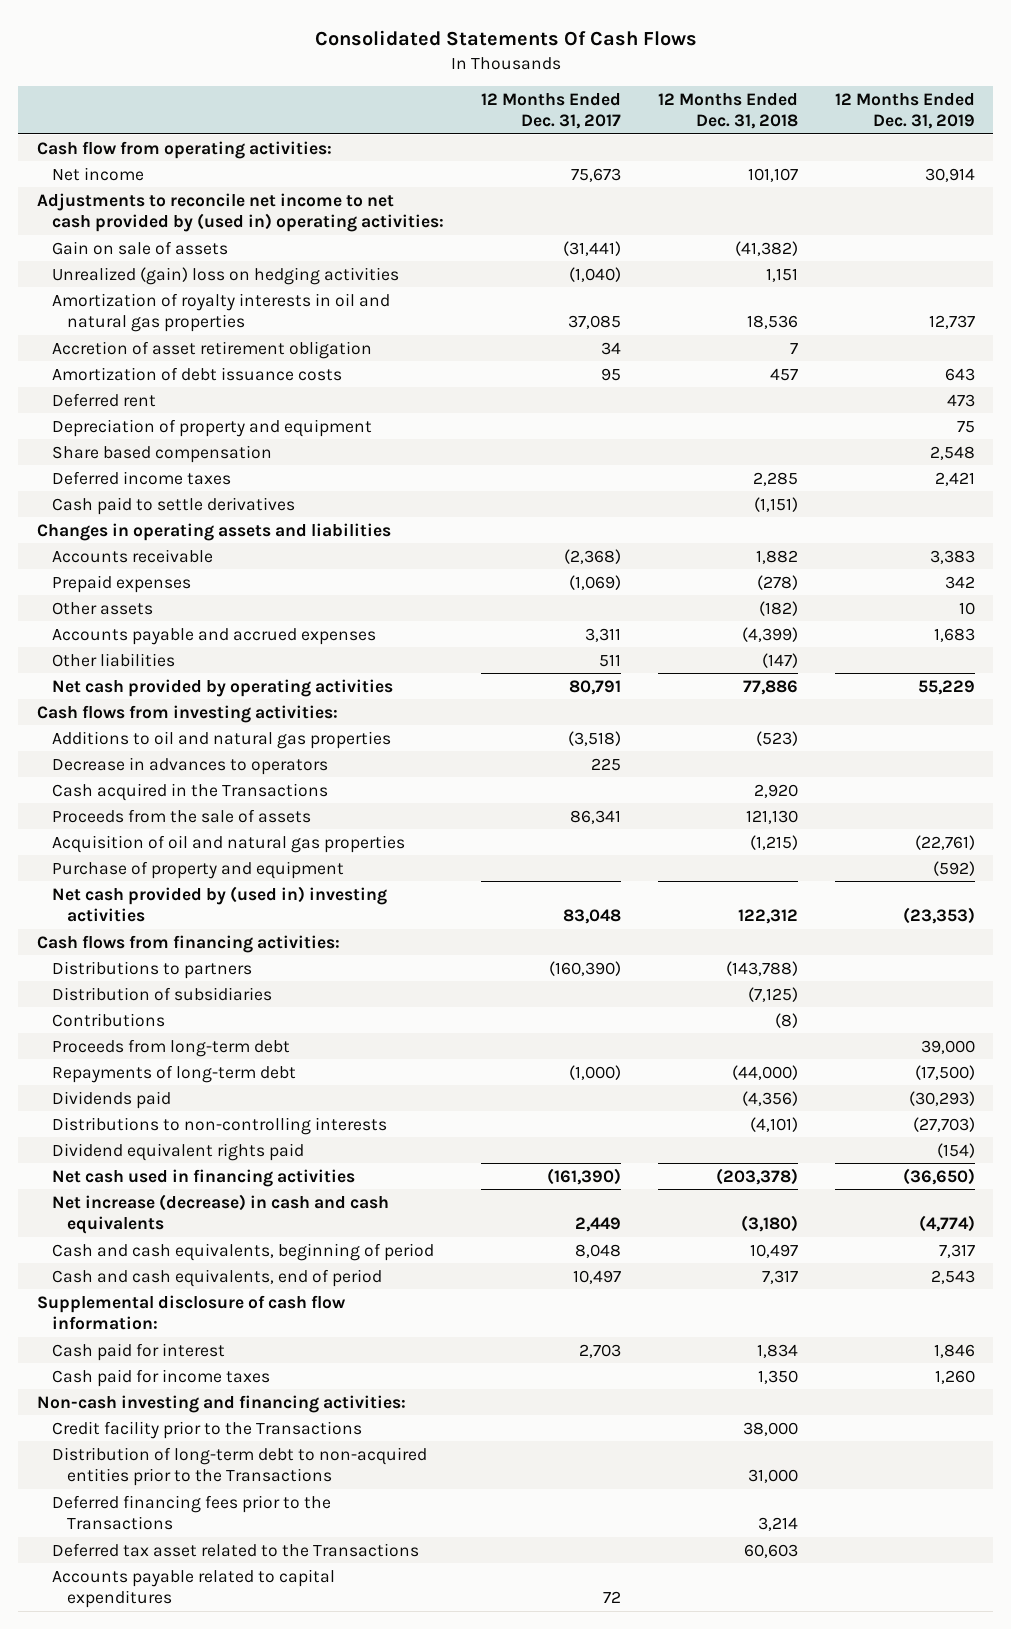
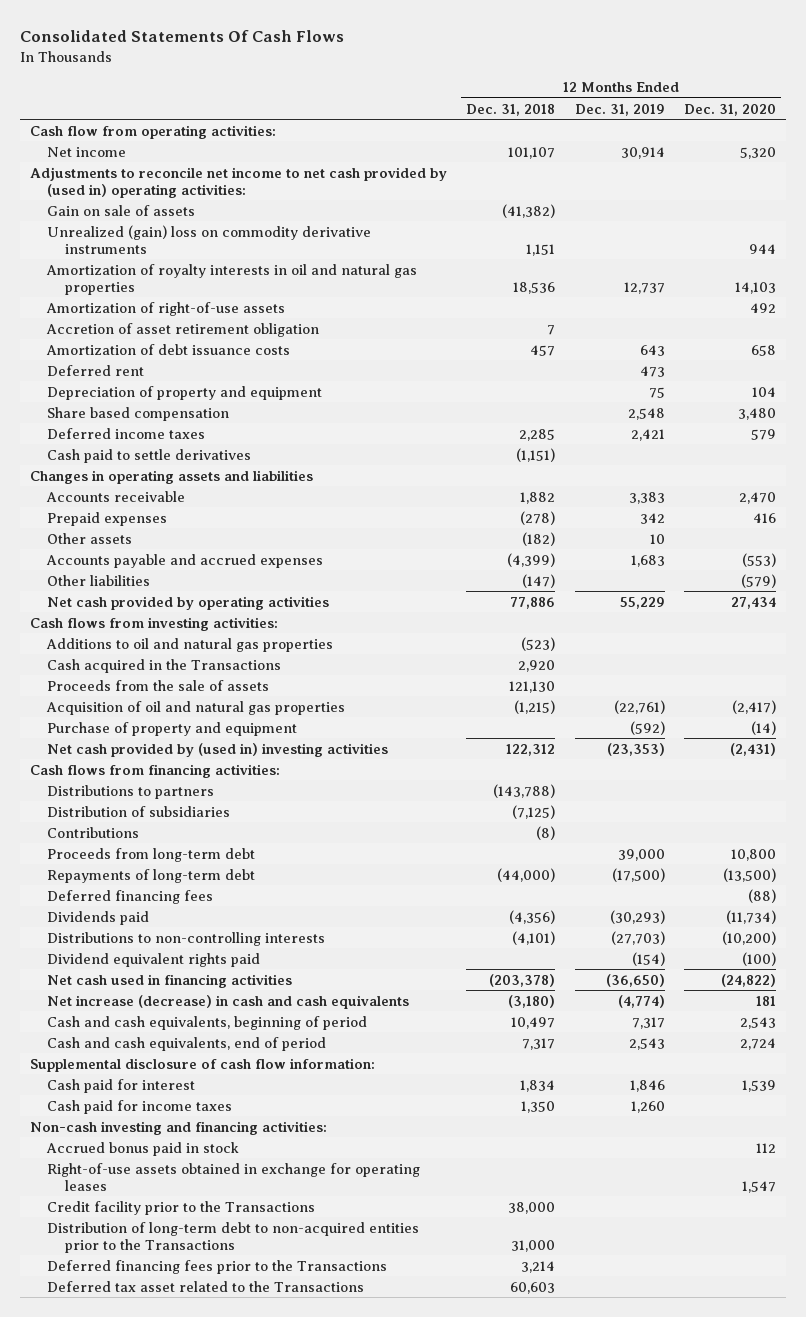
- | 12 Months Ended Dec. 31, 2017 | 12 Months Ended Dec. 31, 2018 | 12 Months Ended Dec. 31, 2019
+ | 12 Months Ended Dec. 31, 2018 | 12 Months Ended Dec. 31, 2019 | 12 Months Ended Dec. 31, 2020
- Unrealized (gain) loss on hedging activities | (1,040) | 1,151 |
+ Unrealized (gain) loss on commodity derivative instruments | 1,151 | | 944
+ Amortization of right-of-use assets | | | 492
- Decrease in advances to operators | 225 | |
+ Deferred financing fees | | | (88)
+ Accrued bonus paid in stock | | | 112
+ Right-of-use assets obtained in exchange for operating leases | | | 1,547
- Accounts payable related to capital expenditures | 72 | |

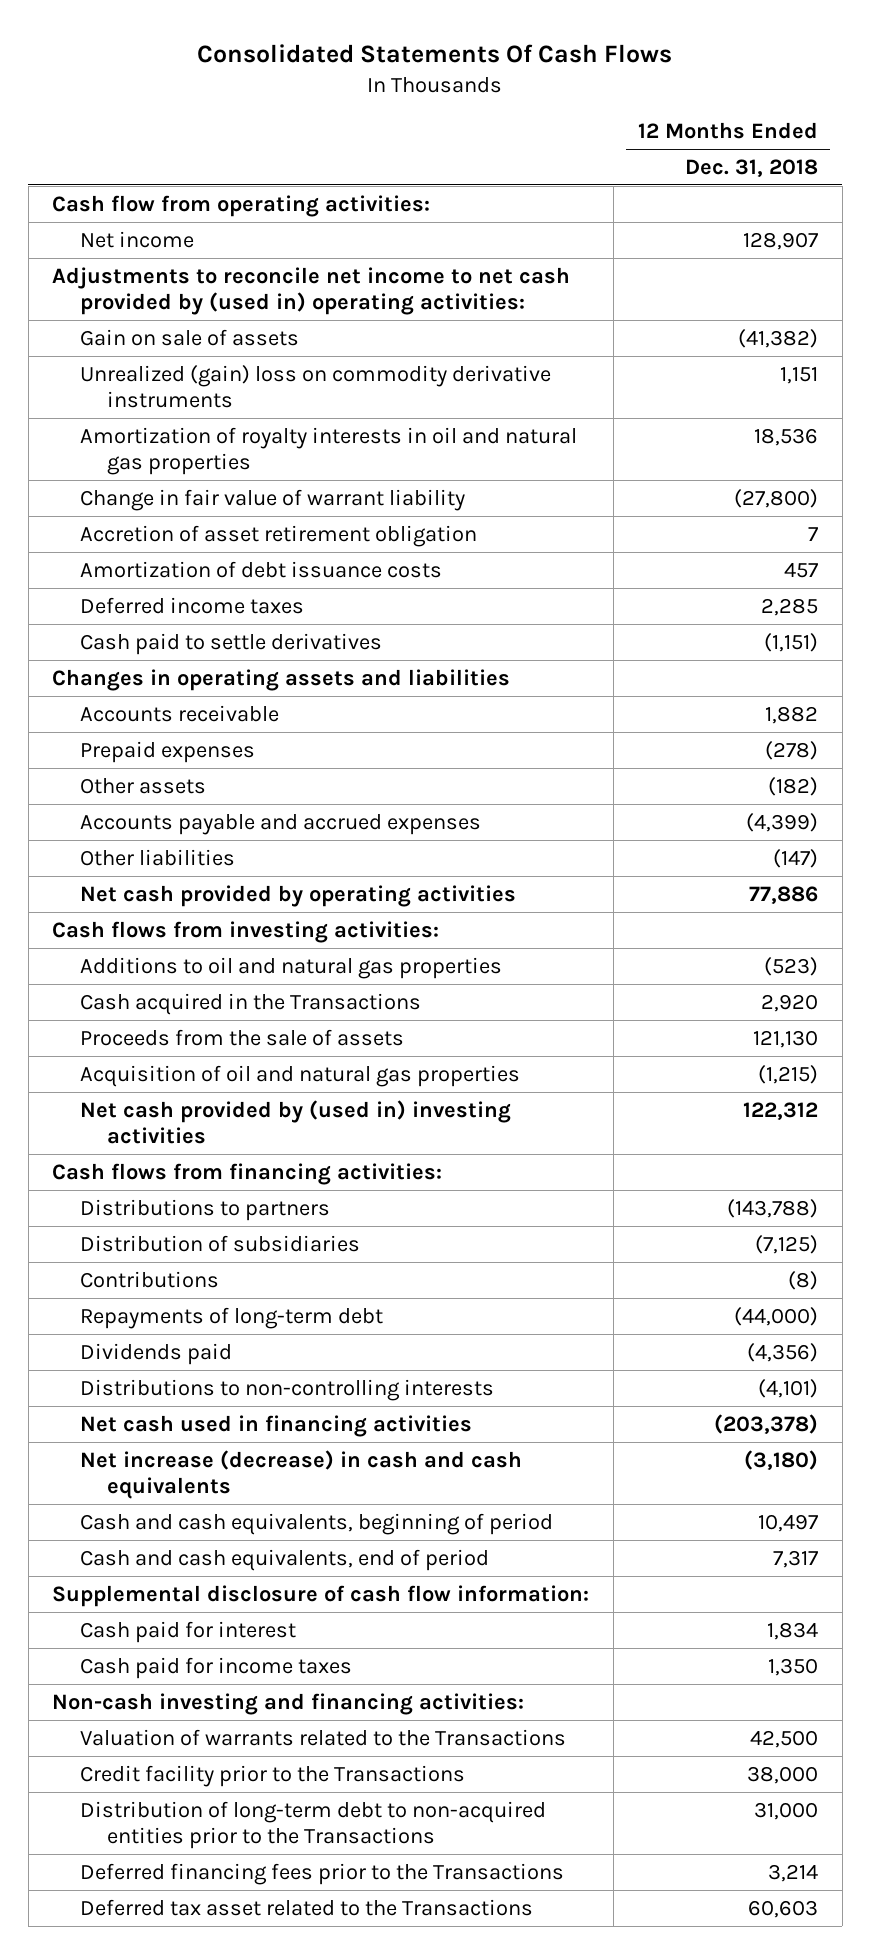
- | 12 Months Ended Dec. 31, 2018 | 12 Months Ended Dec. 31, 2019 | 12 Months Ended Dec. 31, 2020
+ | 12 Months Ended Dec. 31, 2018
- Net income | 101,107 | 30,914 | 5,320
+ Net income | 128,907
- Amortization of right-of-use assets | | | 492
+ Change in fair value of warrant liability | (27,800)
- Deferred rent | | 473 |
- Depreciation of property and equipment | | 75 | 104
- Share based compensation | | 2,548 | 3,480
- Purchase of property and equipment | | (592) | (14)
- Proceeds from long-term debt | | 39,000 | 10,800
- Deferred financing fees | | | (88)
- Dividend equivalent rights paid | | (154) | (100)
- Accrued bonus paid in stock | | | 112
- Right-of-use assets obtained in exchange for operating leases | | | 1,547
+ Valuation of warrants related to the Transactions | 42,500

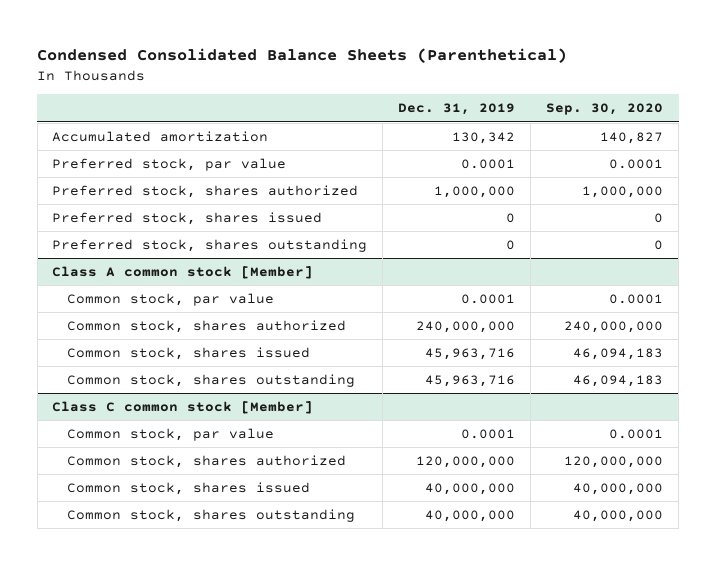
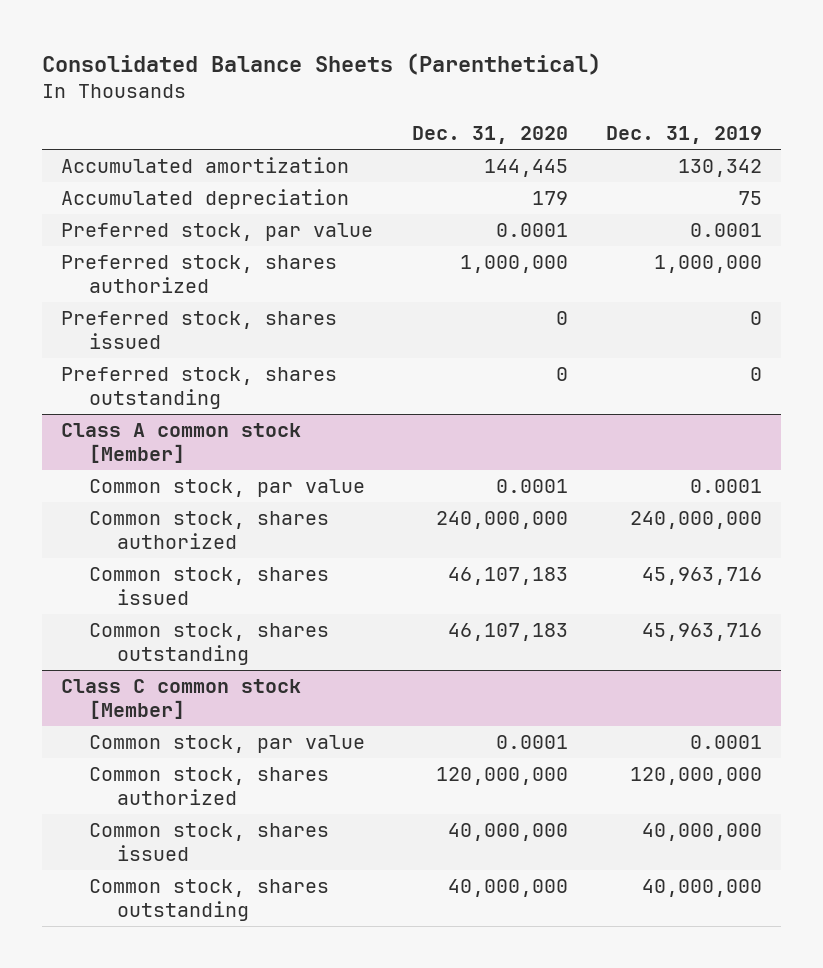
- Condensed Consolidated Balance Sheets (Parenthetical)
+ Consolidated Balance Sheets (Parenthetical)
- | Dec. 31, 2019 | Sep. 30, 2020
+ | Dec. 31, 2020 | Dec. 31, 2019
+ Accumulated depreciation | 179 | 75

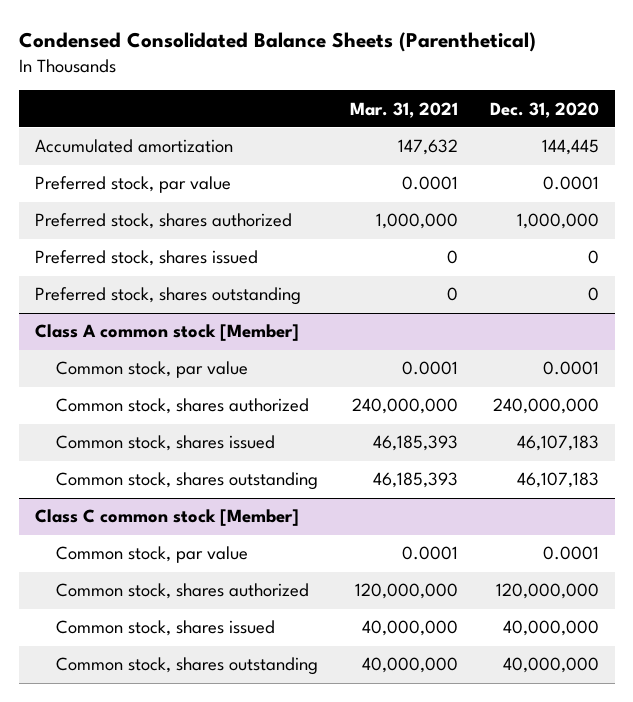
- Consolidated Balance Sheets (Parenthetical)
+ Condensed Consolidated Balance Sheets (Parenthetical)
- | Dec. 31, 2020 | Dec. 31, 2019
+ | Mar. 31, 2021 | Dec. 31, 2020
- Accumulated depreciation | 179 | 75

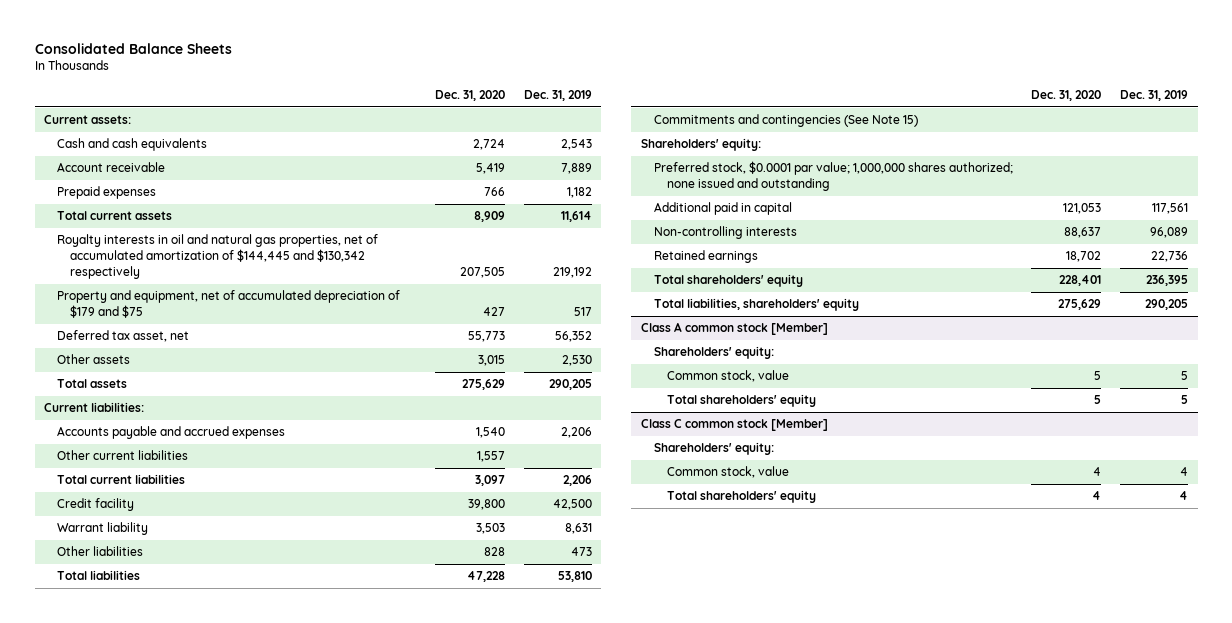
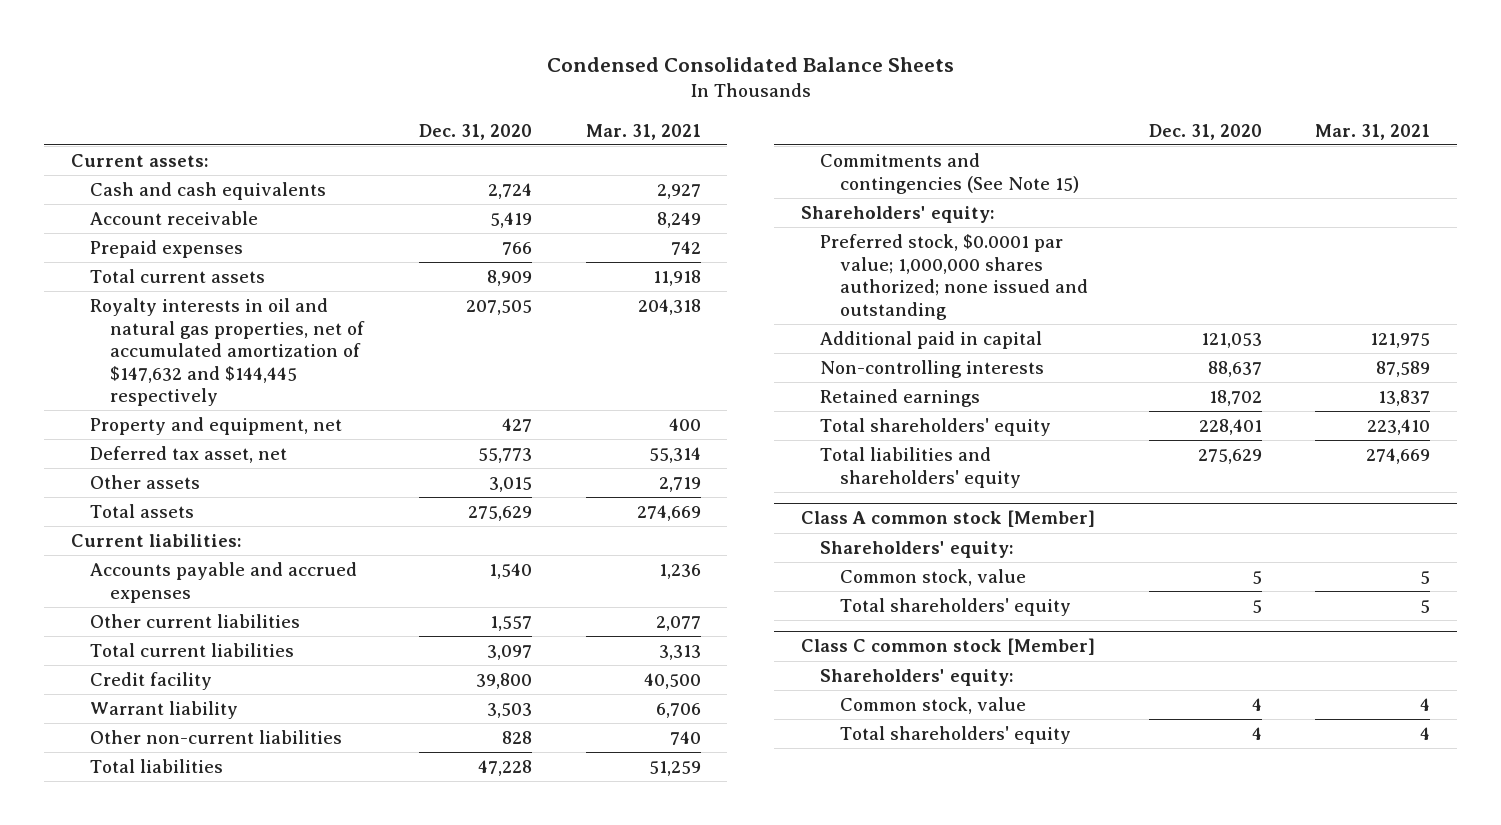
- Consolidated Balance Sheets
+ Condensed Consolidated Balance Sheets
- | Dec. 31, 2020 | Dec. 31, 2019
+ | Dec. 31, 2020 | Mar. 31, 2021
- Royalty interests in oil and natural gas properties, net of accumulated amortization of $144,445 and $130,342 respectively | 207,505 | 219,192
- Property and equipment, net of accumulated depreciation of $179 and $75 | 427 | 517
+ Royalty interests in oil and natural gas properties, net of accumulated amortization of $147,632 and $144,445 respectively | 207,505 | 204,318
+ Property and equipment, net | 427 | 400
- Other liabilities | 828 | 473
+ Other non-current liabilities | 828 | 740
- Total liabilities, shareholders' equity | 275,629 | 290,205
+ Total liabilities and shareholders' equity | 275,629 | 274,669

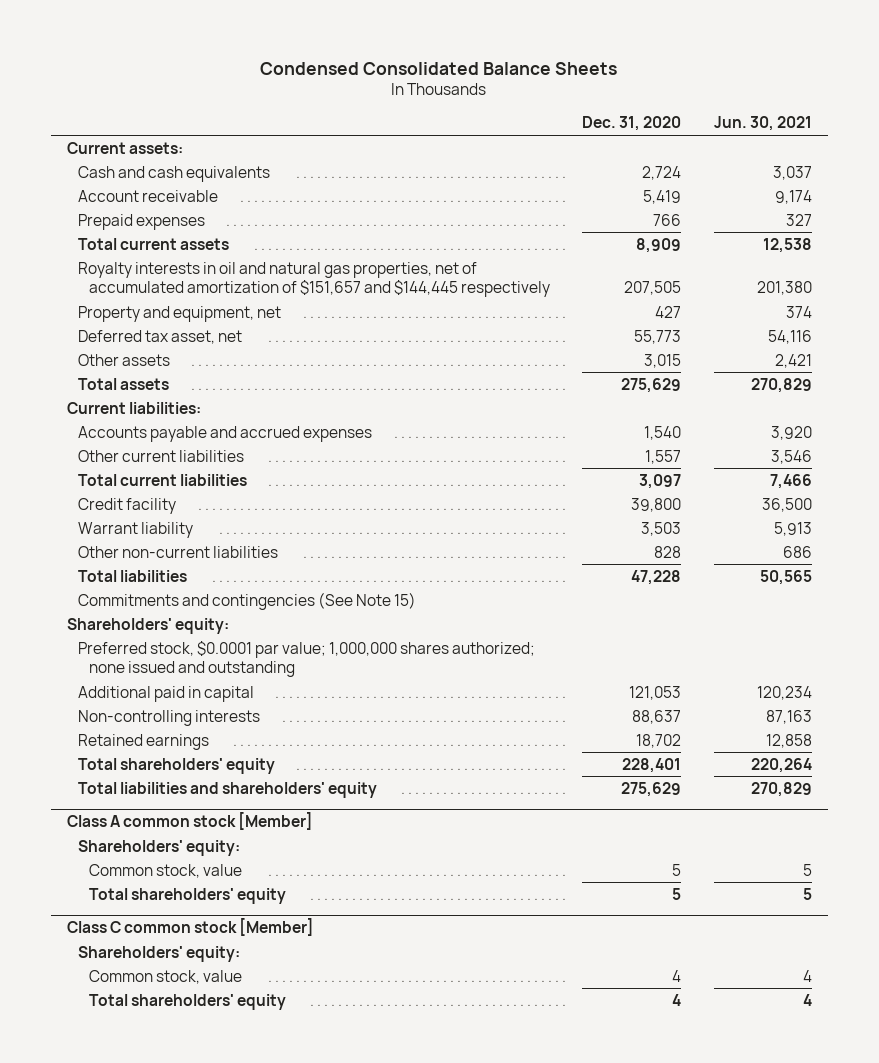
- | Dec. 31, 2020 | Mar. 31, 2021
+ | Dec. 31, 2020 | Jun. 30, 2021
- Royalty interests in oil and natural gas properties, net of accumulated amortization of $147,632 and $144,445 respectively | 207,505 | 204,318
+ Royalty interests in oil and natural gas properties, net of accumulated amortization of $151,657 and $144,445 respectively | 207,505 | 201,380

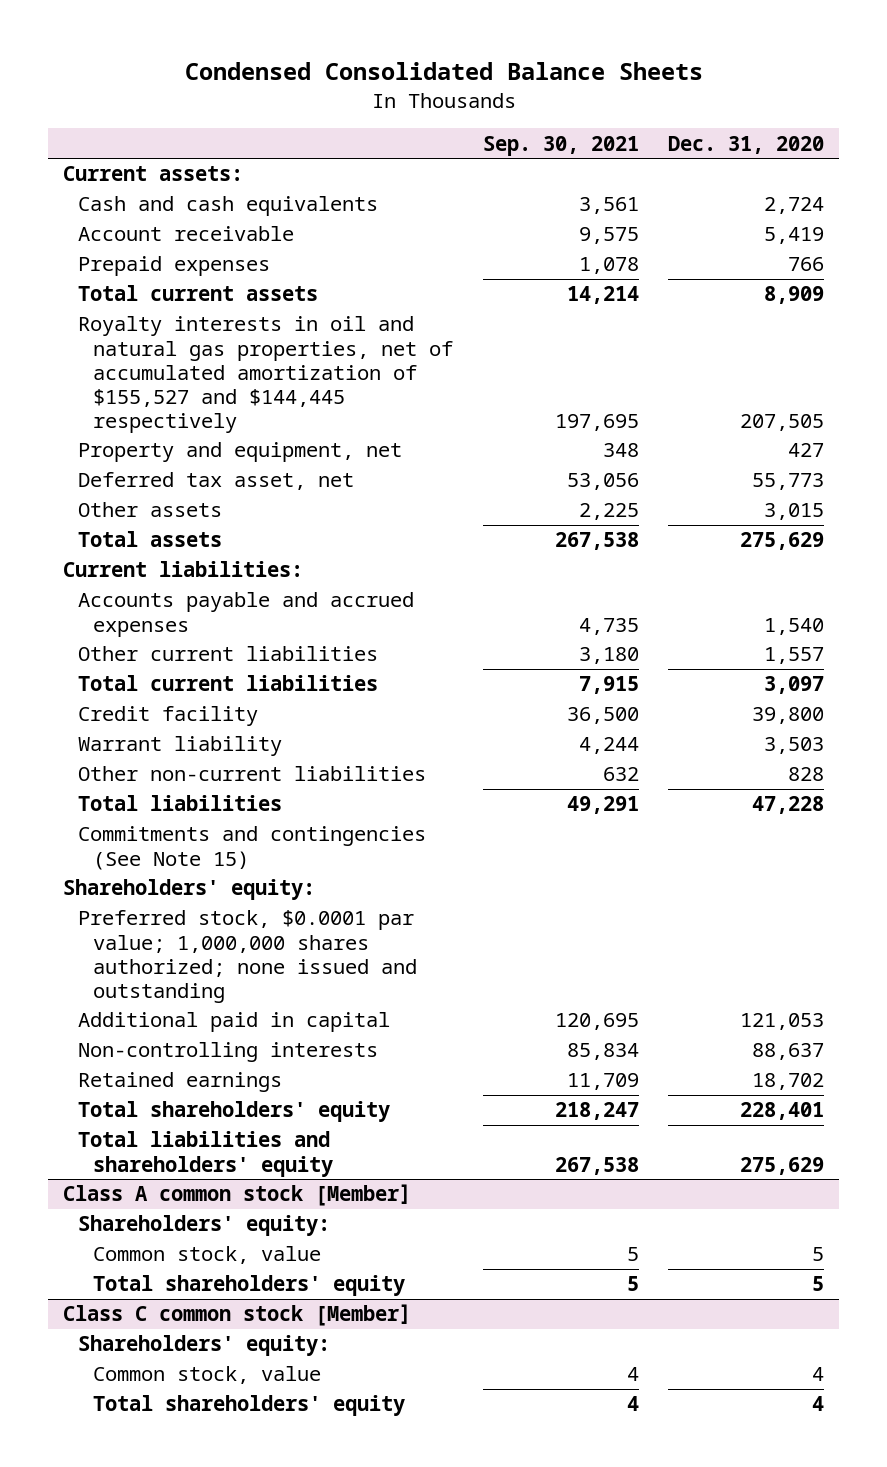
- | Dec. 31, 2020 | Jun. 30, 2021
+ | Sep. 30, 2021 | Dec. 31, 2020
- Royalty interests in oil and natural gas properties, net of accumulated amortization of $151,657 and $144,445 respectively | 207,505 | 201,380
+ Royalty interests in oil and natural gas properties, net of accumulated amortization of $155,527 and $144,445 respectively | 197,695 | 207,505

